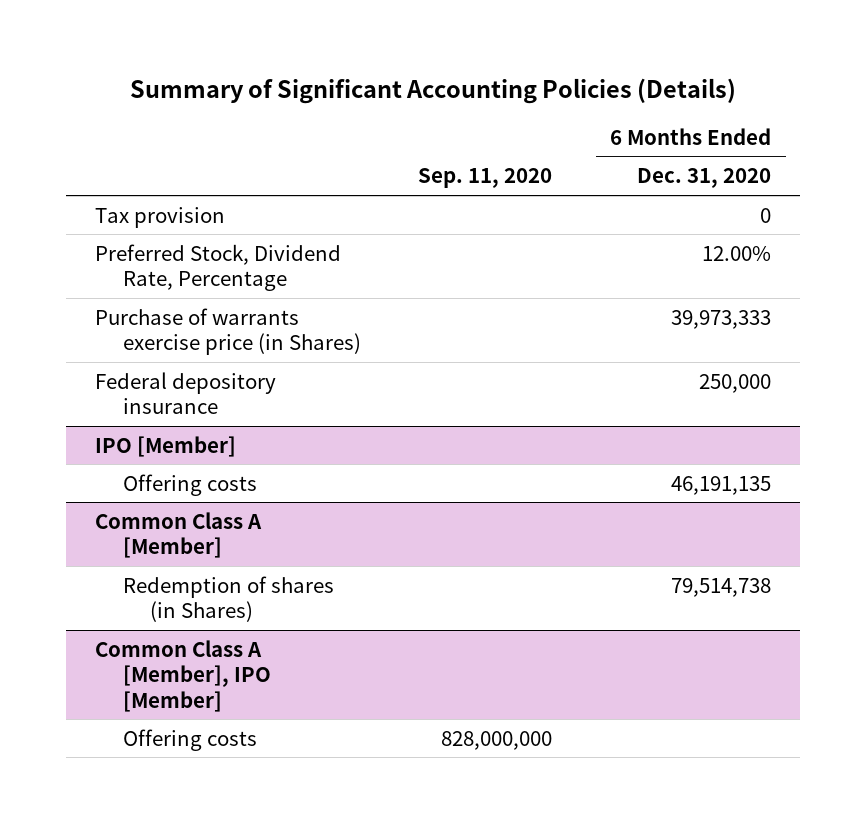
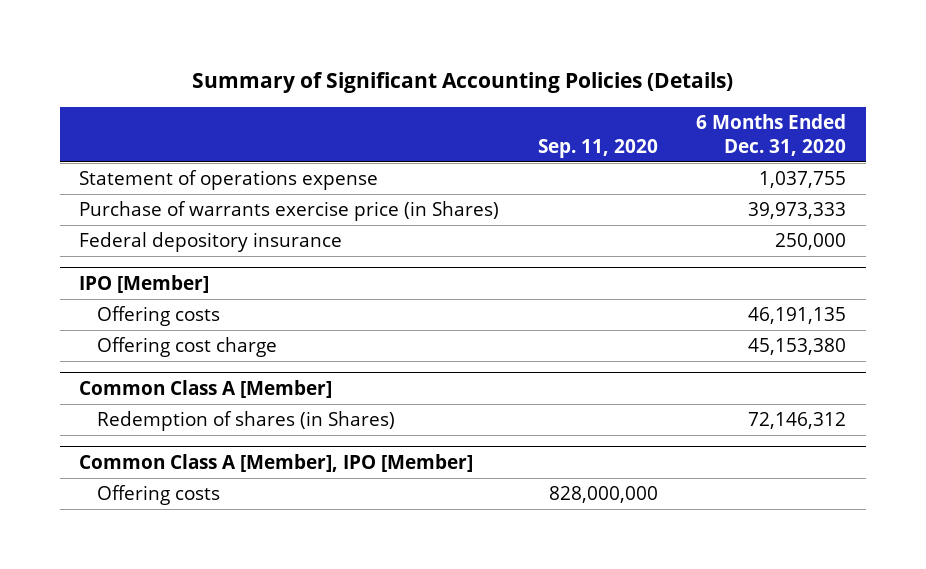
- Tax provision | | 0
- Preferred Stock, Dividend Rate, Percentage | | 12.00%
+ Statement of operations expense | | 1,037,755
@ IPO [Member]
+ Offering cost charge | | 45,153,380
@ Common Class A [Member]
- Redemption of shares (in Shares) | | 79,514,738
+ Redemption of shares (in Shares) | | 72,146,312

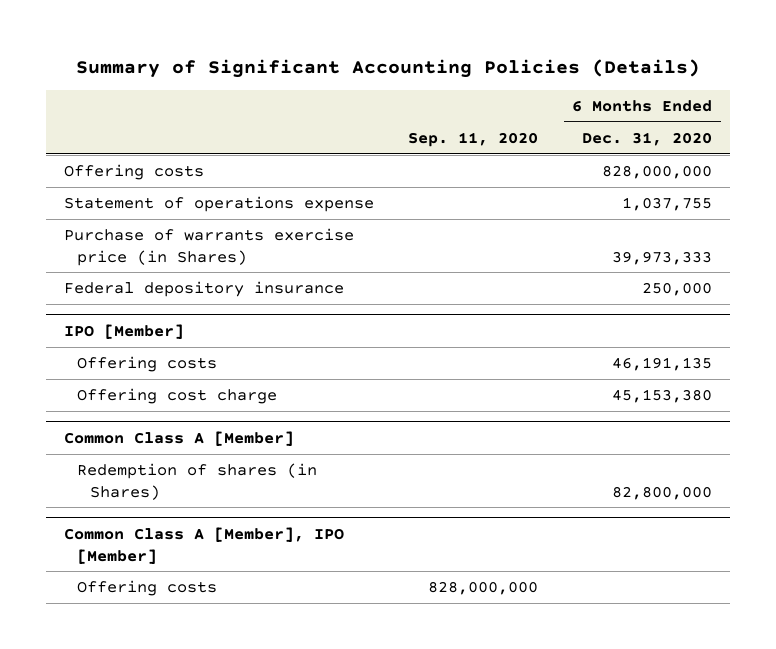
+ Offering costs | | 828,000,000
@ Common Class A [Member]
- Redemption of shares (in Shares) | | 72,146,312
+ Redemption of shares (in Shares) | | 82,800,000

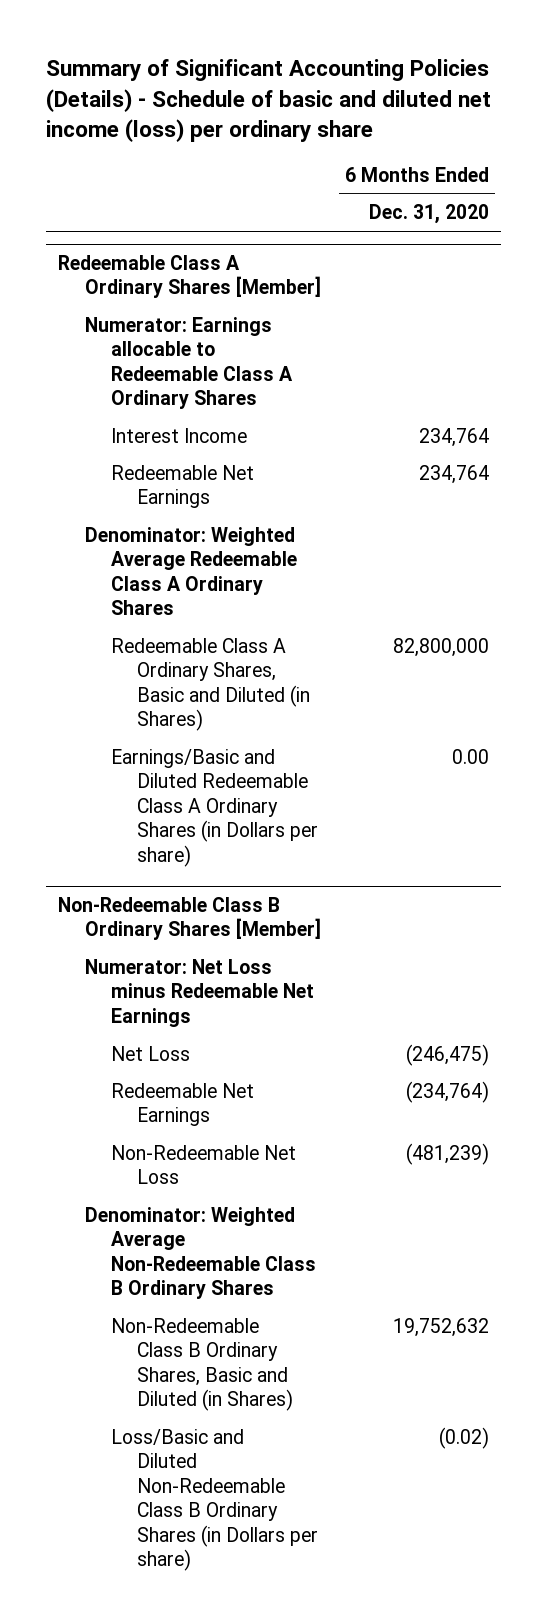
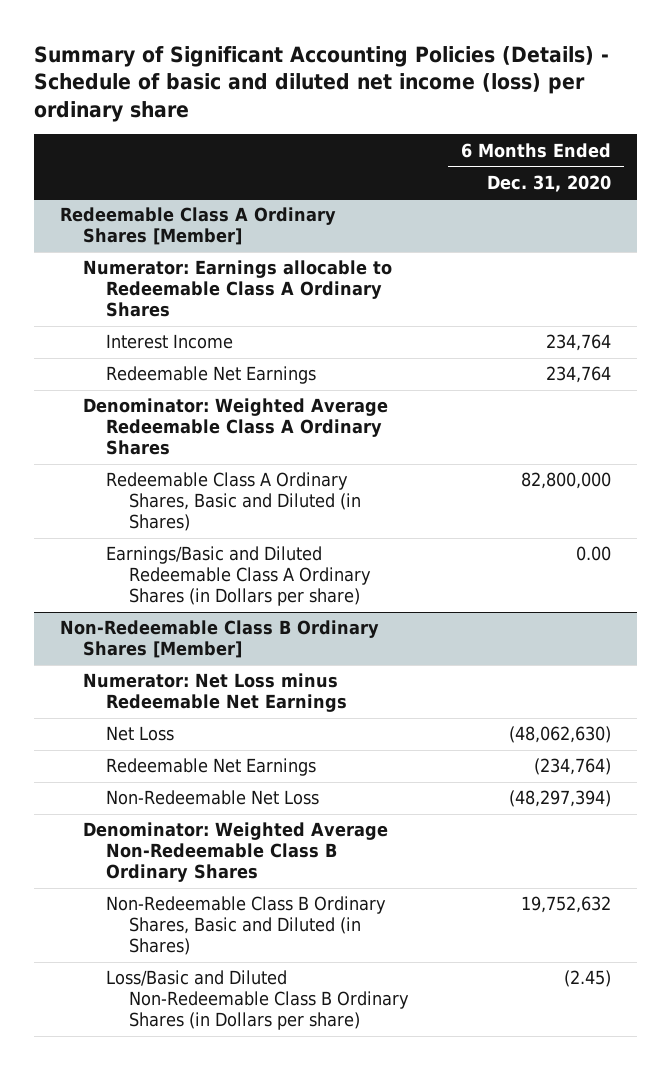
@ Non-Redeemable Class B Ordinary Shares [Member]
- Net Loss | (246,475)
+ Net Loss | (48,062,630)
- Non-Redeemable Net Loss | (481,239)
+ Non-Redeemable Net Loss | (48,297,394)
- Loss/Basic and Diluted Non-Redeemable Class B Ordinary Shares (in Dollars per share) | (0.02)
+ Loss/Basic and Diluted Non-Redeemable Class B Ordinary Shares (in Dollars per share) | (2.45)

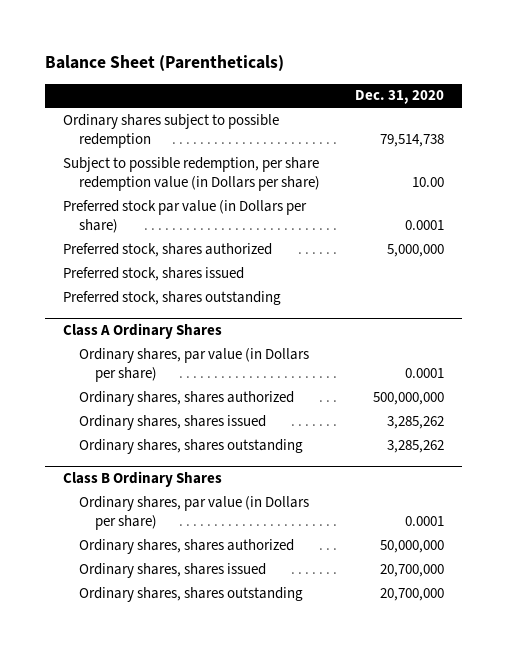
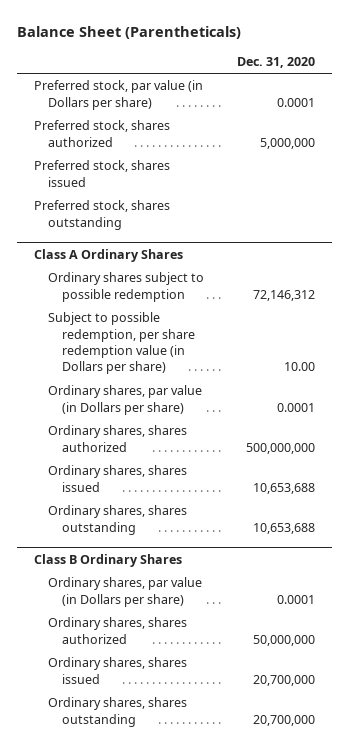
- Ordinary shares subject to possible redemption | 79,514,738
- Subject to possible redemption, per share redemption value (in Dollars per share) | 10.00
- Preferred stock par value (in Dollars per share) | 0.0001
+ Preferred stock, par value (in Dollars per share) | 0.0001
@ Class A Ordinary Shares
+ Ordinary shares subject to possible redemption | 72,146,312
+ Subject to possible redemption, per share redemption value (in Dollars per share) | 10.00
- Ordinary shares, shares issued | 3,285,262
- Ordinary shares, shares outstanding | 3,285,262
+ Ordinary shares, shares issued | 10,653,688
+ Ordinary shares, shares outstanding | 10,653,688

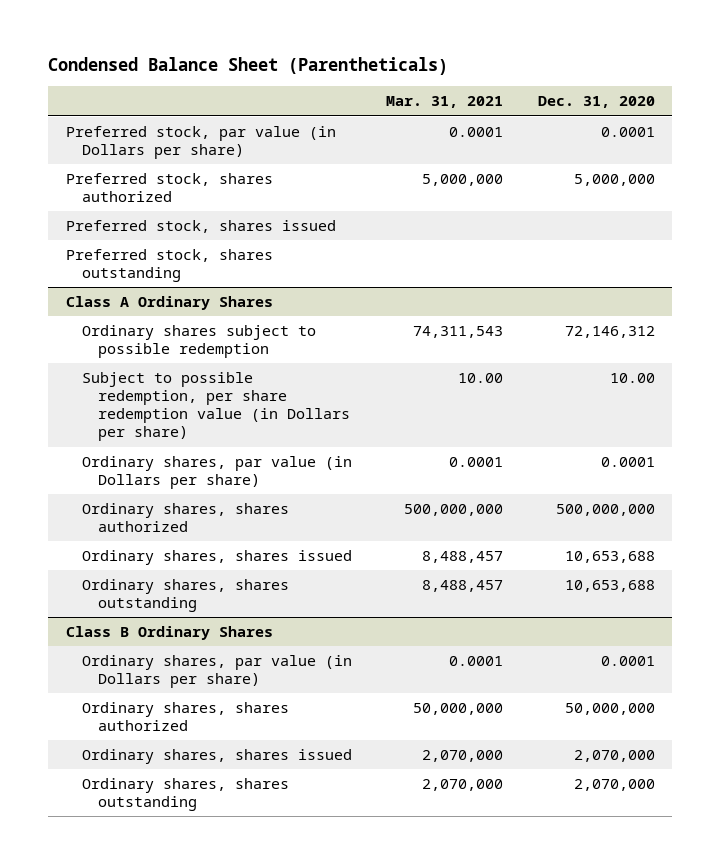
- Balance Sheet (Parentheticals)
+ Condensed Balance Sheet (Parentheticals)
- | Dec. 31, 2020
+ | Mar. 31, 2021 | Dec. 31, 2020
@ Class B Ordinary Shares
- Ordinary shares, shares issued | 20,700,000
- Ordinary shares, shares outstanding | 20,700,000
+ Ordinary shares, shares issued | 2,070,000 | 2,070,000
+ Ordinary shares, shares outstanding | 2,070,000 | 2,070,000

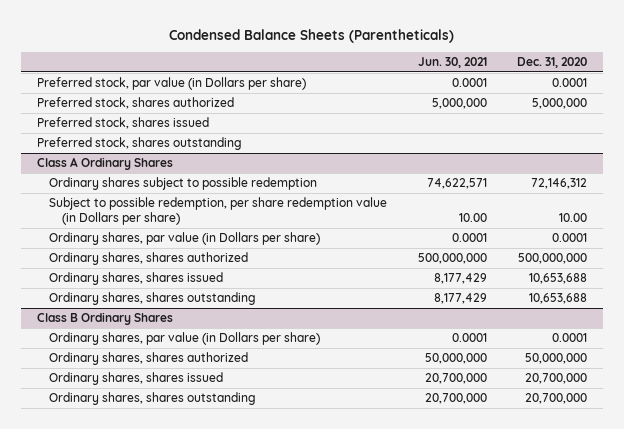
- Condensed Balance Sheet (Parentheticals)
+ Condensed Balance Sheets (Parentheticals)
- | Mar. 31, 2021 | Dec. 31, 2020
+ | Jun. 30, 2021 | Dec. 31, 2020
@ Class B Ordinary Shares
- Ordinary shares, shares issued | 2,070,000 | 2,070,000
- Ordinary shares, shares outstanding | 2,070,000 | 2,070,000
+ Ordinary shares, shares issued | 20,700,000 | 20,700,000
+ Ordinary shares, shares outstanding | 20,700,000 | 20,700,000

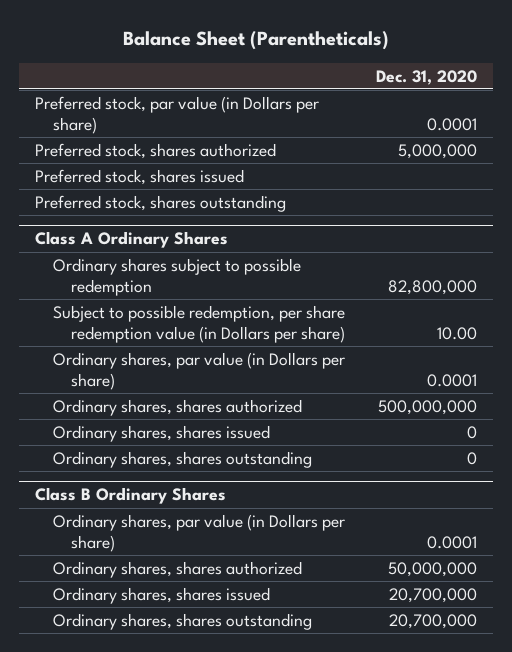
- Condensed Balance Sheets (Parentheticals)
+ Balance Sheet (Parentheticals)
- | Jun. 30, 2021 | Dec. 31, 2020
+ | Dec. 31, 2020
@ Class A Ordinary Shares
- Ordinary shares subject to possible redemption | 74,622,571 | 72,146,312
+ Ordinary shares subject to possible redemption | 82,800,000
- Ordinary shares, shares issued | 8,177,429 | 10,653,688
- Ordinary shares, shares outstanding | 8,177,429 | 10,653,688
+ Ordinary shares, shares issued | 0
+ Ordinary shares, shares outstanding | 0

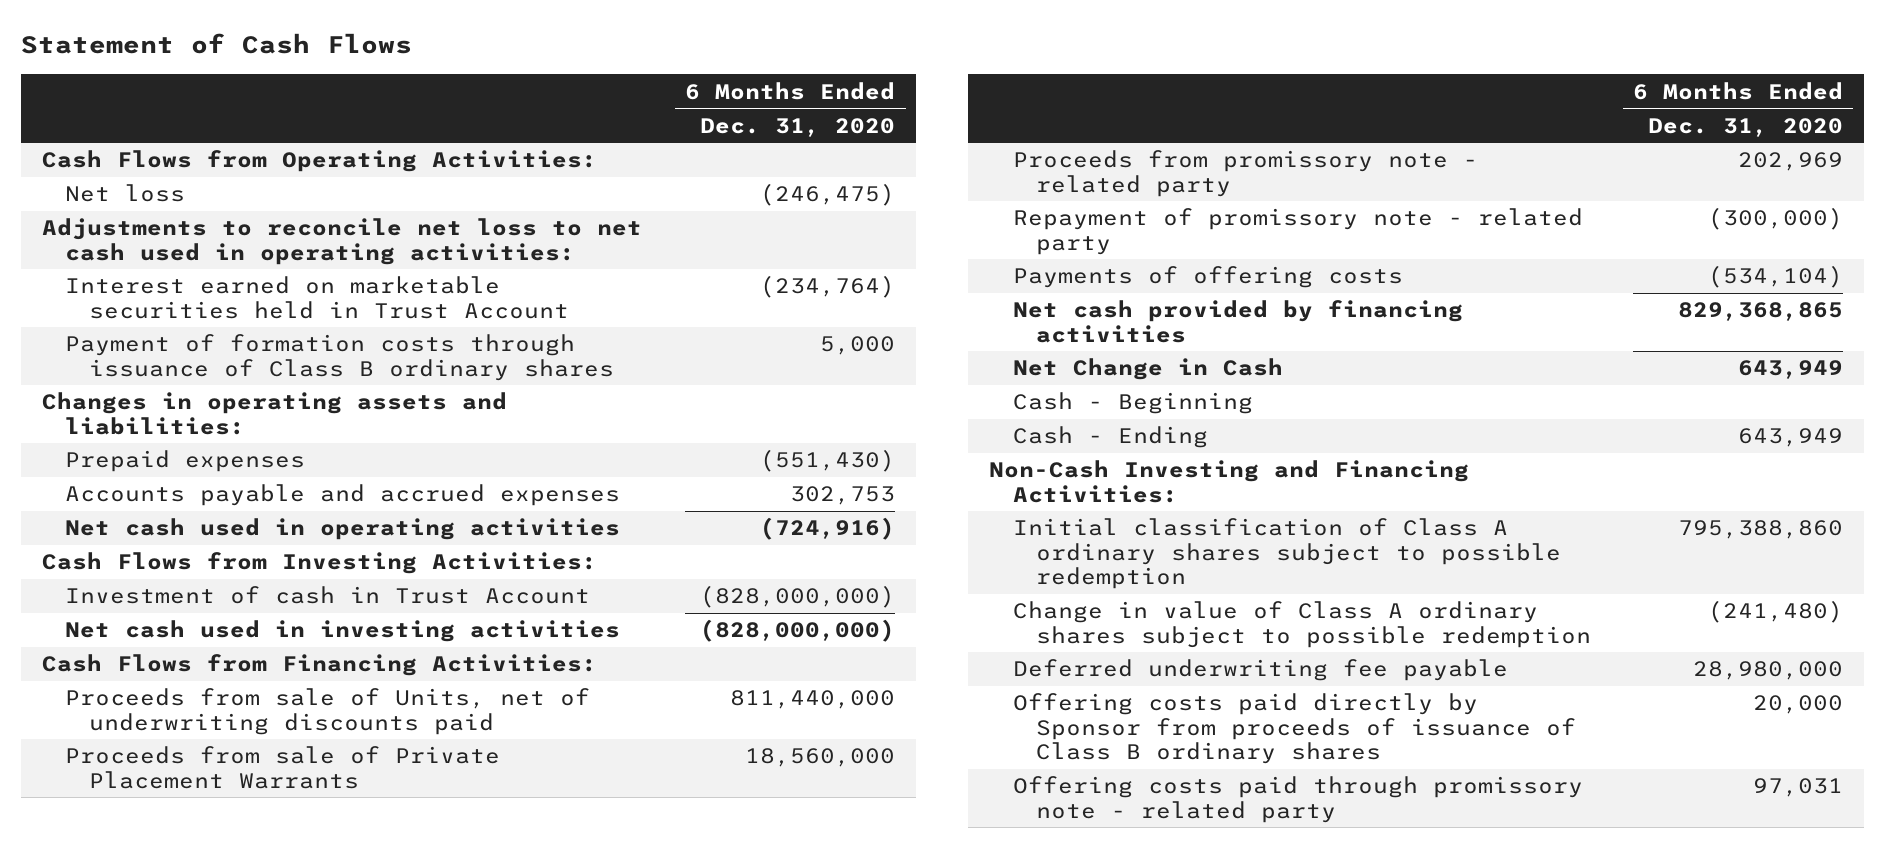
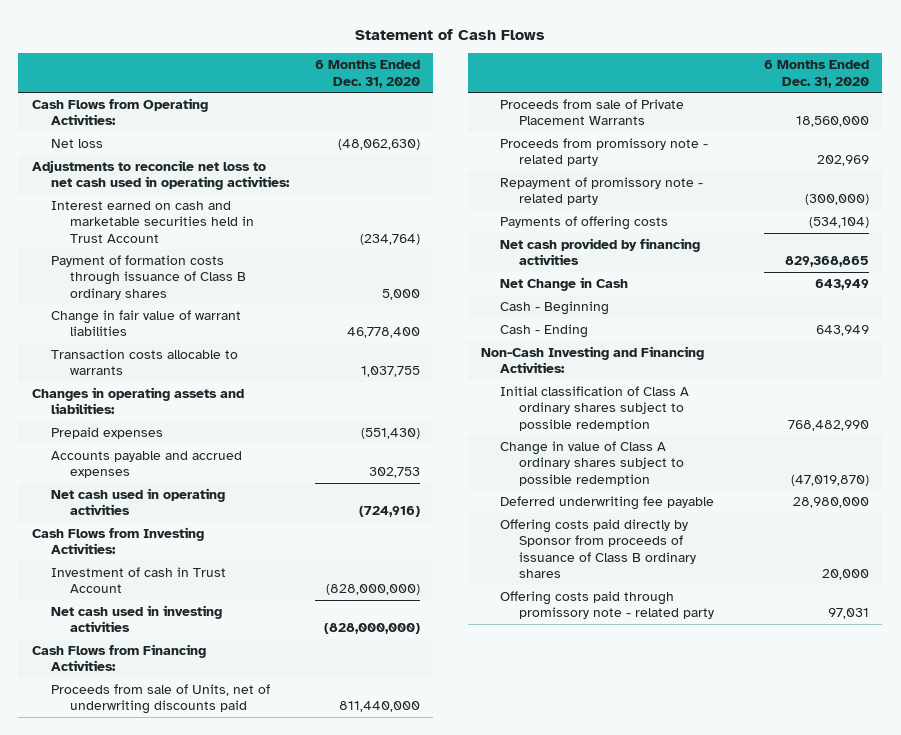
- Net loss | (246,475)
+ Net loss | (48,062,630)
- Interest earned on marketable securities held in Trust Account | (234,764)
+ Interest earned on cash and marketable securities held in Trust Account | (234,764)
+ Change in fair value of warrant liabilities | 46,778,400
+ Transaction costs allocable to warrants | 1,037,755
- Initial classification of Class A ordinary shares subject to possible redemption | 795,388,860
- Change in value of Class A ordinary shares subject to possible redemption | (241,480)
+ Initial classification of Class A ordinary shares subject to possible redemption | 768,482,990
+ Change in value of Class A ordinary shares subject to possible redemption | (47,019,870)

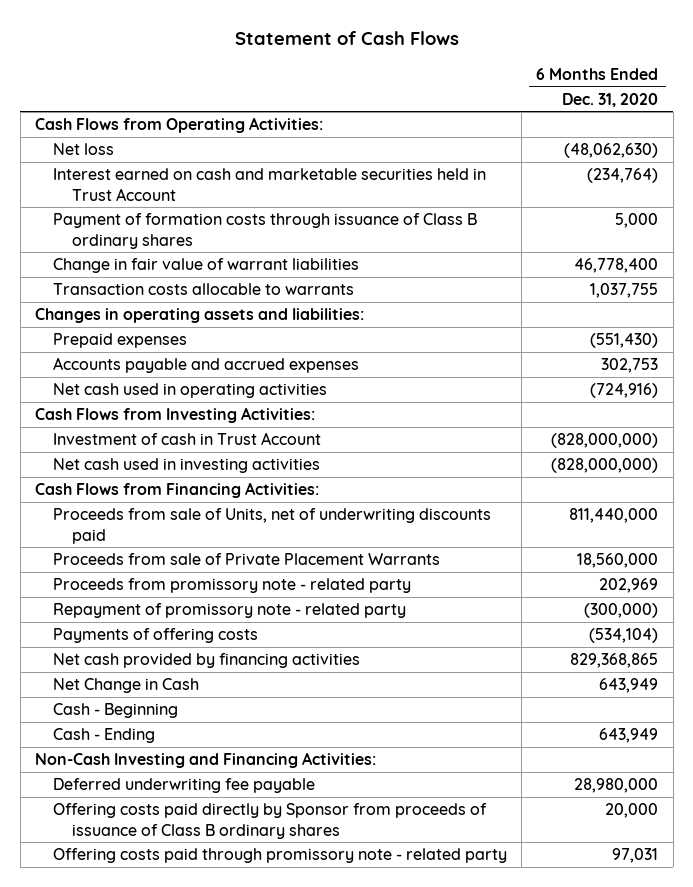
- Adjustments to reconcile net loss to net cash used in operating activities:
- Initial classification of Class A ordinary shares subject to possible redemption | 768,482,990
- Change in value of Class A ordinary shares subject to possible redemption | (47,019,870)

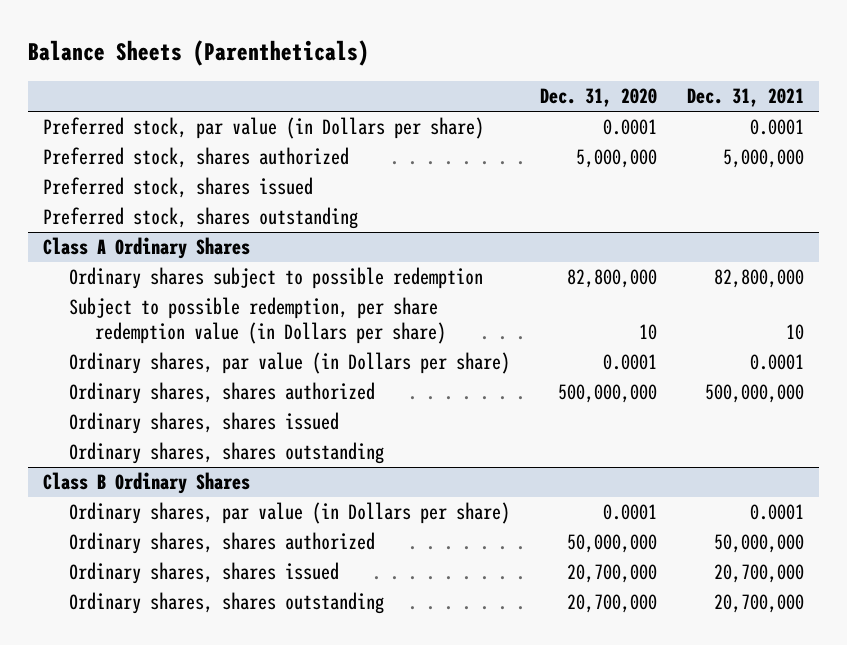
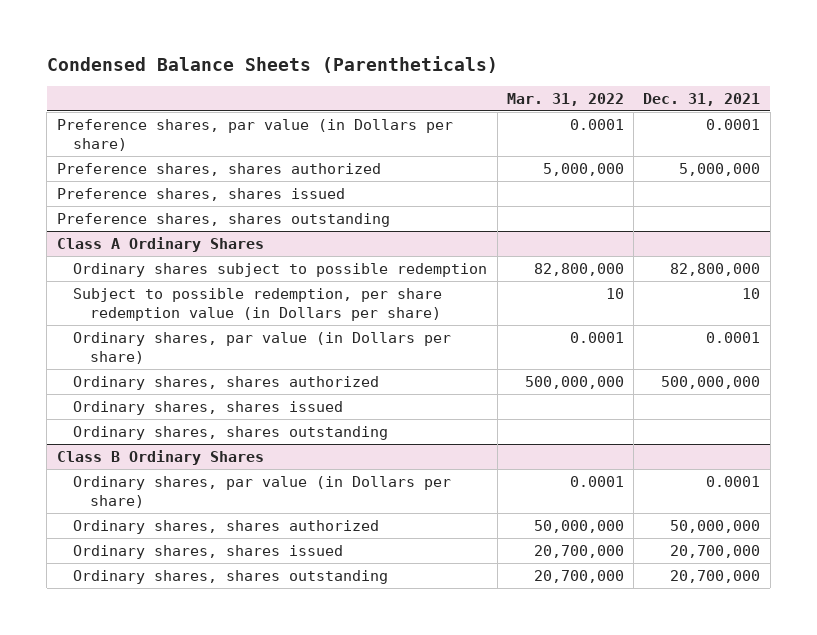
- Balance Sheets (Parentheticals)
+ Condensed Balance Sheets (Parentheticals)
- | Dec. 31, 2020 | Dec. 31, 2021
+ | Mar. 31, 2022 | Dec. 31, 2021
- Preferred stock, par value (in Dollars per share) | 0.0001 | 0.0001
- Preferred stock, shares authorized | 5,000,000 | 5,000,000
- Preferred stock, shares issued
- Preferred stock, shares outstanding
+ Preference shares, par value (in Dollars per share) | 0.0001 | 0.0001
+ Preference shares, shares authorized | 5,000,000 | 5,000,000
+ Preference shares, shares issued
+ Preference shares, shares outstanding

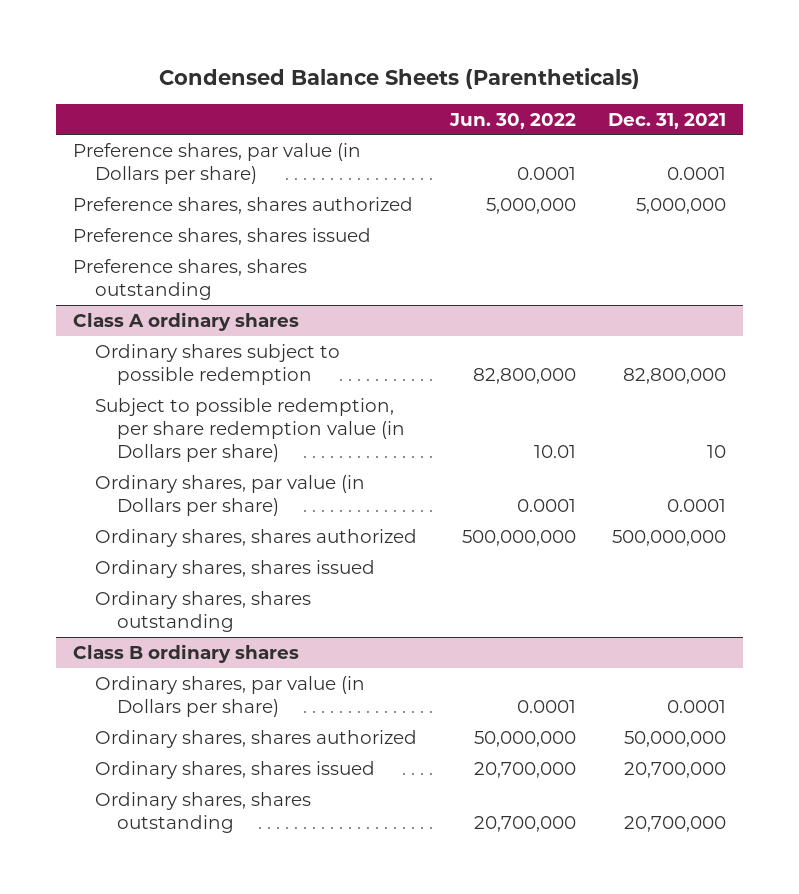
- | Mar. 31, 2022 | Dec. 31, 2021
+ | Jun. 30, 2022 | Dec. 31, 2021
- Class A Ordinary Shares
+ Class A ordinary shares
- Class B Ordinary Shares
+ Class B ordinary shares

